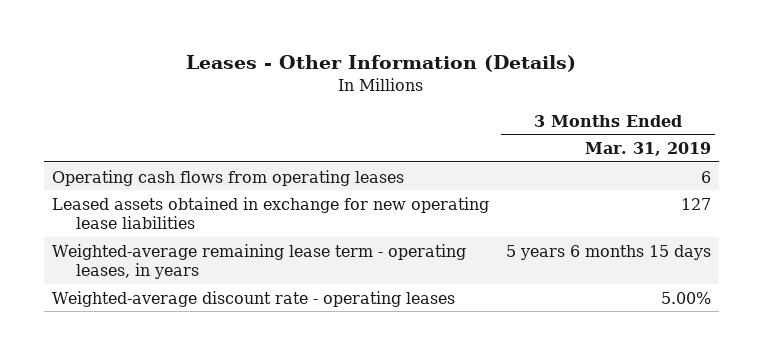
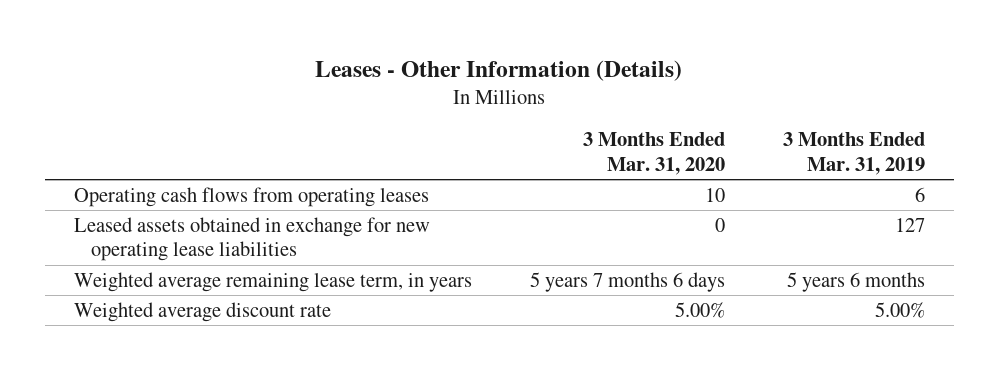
- | 3 Months Ended Mar. 31, 2019
+ | 3 Months Ended Mar. 31, 2020 | 3 Months Ended Mar. 31, 2019
- Weighted-average remaining lease term - operating leases, in years | 5 years 6 months 15 days
- Weighted-average discount rate - operating leases | 5.00%
+ Weighted average remaining lease term, in years | 5 years 7 months 6 days | 5 years 6 months
+ Weighted average discount rate | 5.00% | 5.00%

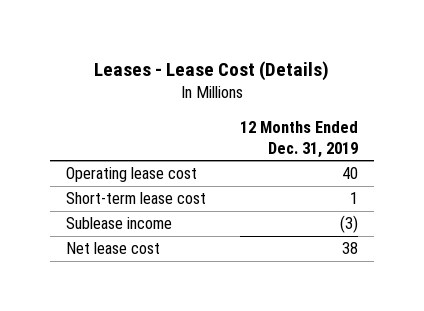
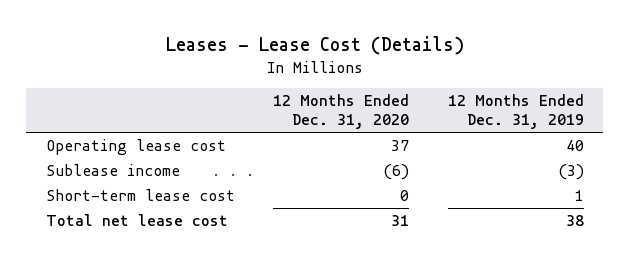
- | 12 Months Ended Dec. 31, 2019
+ | 12 Months Ended Dec. 31, 2020 | 12 Months Ended Dec. 31, 2019
- Net lease cost | 38
moved down: Short-term lease cost | 0 | 1
+ Total net lease cost | 31 | 38

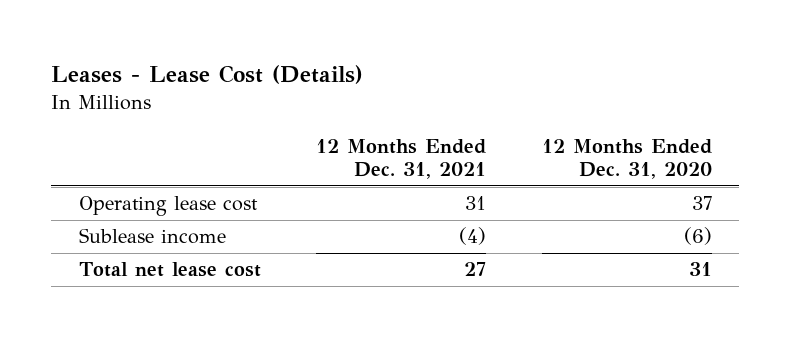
- | 12 Months Ended Dec. 31, 2020 | 12 Months Ended Dec. 31, 2019
+ | 12 Months Ended Dec. 31, 2021 | 12 Months Ended Dec. 31, 2020
- Short-term lease cost | 0 | 1

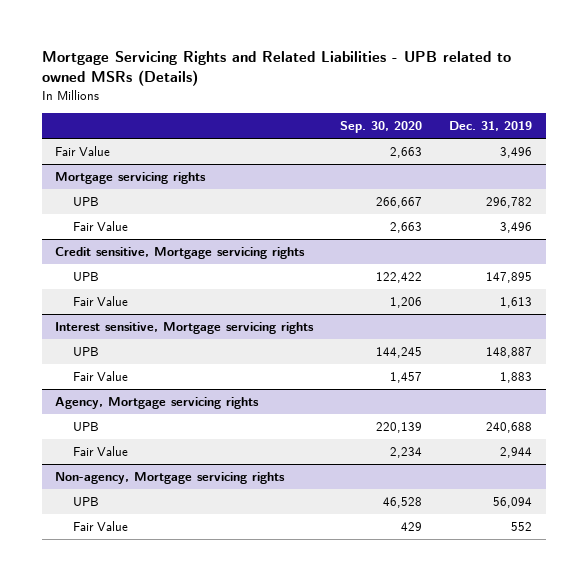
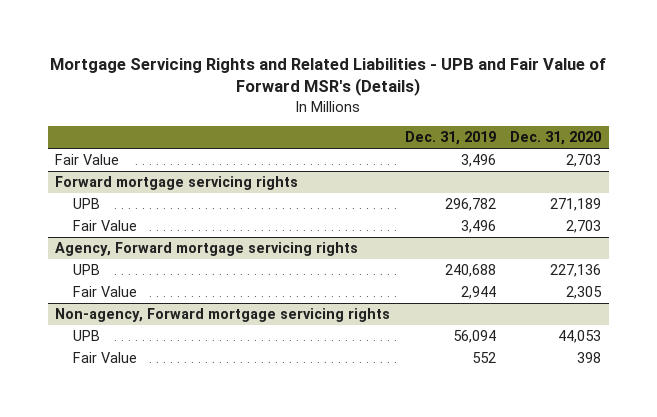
- Mortgage Servicing Rights and Related Liabilities - UPB related to owned MSRs (Details)
+ Mortgage Servicing Rights and Related Liabilities - UPB and Fair Value of Forward MSR's (Details)
- | Sep. 30, 2020 | Dec. 31, 2019
+ | Dec. 31, 2019 | Dec. 31, 2020
- Mortgage servicing rights
+ Forward mortgage servicing rights
- Credit sensitive, Mortgage servicing rights
- UPB | 122,422 | 147,895
- Fair Value | 1,206 | 1,613
- Interest sensitive, Mortgage servicing rights
- UPB | 144,245 | 148,887
- Fair Value | 1,457 | 1,883
- Agency, Mortgage servicing rights
+ Agency, Forward mortgage servicing rights
- Non-agency, Mortgage servicing rights
+ Non-agency, Forward mortgage servicing rights

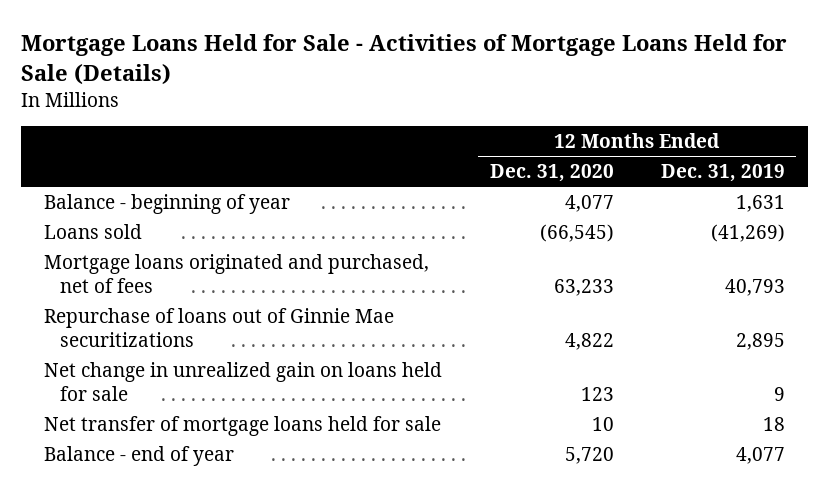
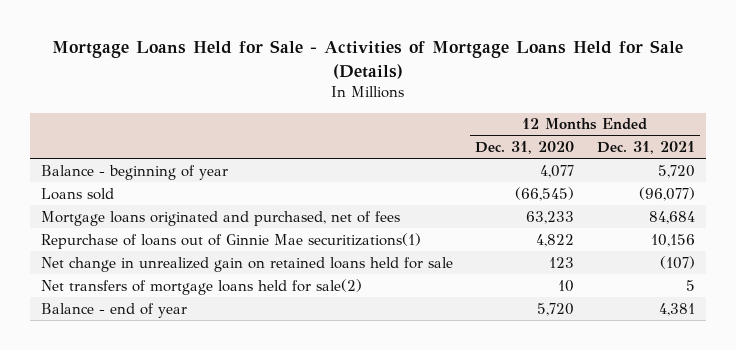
- | 12 Months Ended Dec. 31, 2020 | 12 Months Ended Dec. 31, 2019
+ | 12 Months Ended Dec. 31, 2020 | 12 Months Ended Dec. 31, 2021
- Repurchase of loans out of Ginnie Mae securitizations | 4,822 | 2,895
- Net change in unrealized gain on loans held for sale | 123 | 9
- Net transfer of mortgage loans held for sale | 10 | 18
+ Repurchase of loans out of Ginnie Mae securitizations(1) | 4,822 | 10,156
+ Net change in unrealized gain on retained loans held for sale | 123 | (107)
+ Net transfers of mortgage loans held for sale(2) | 10 | 5

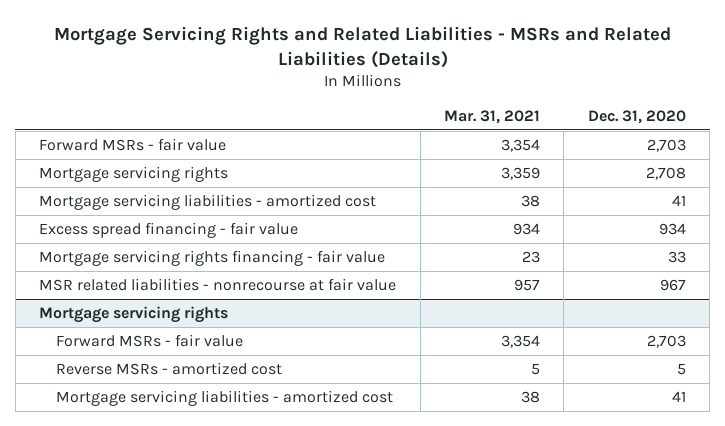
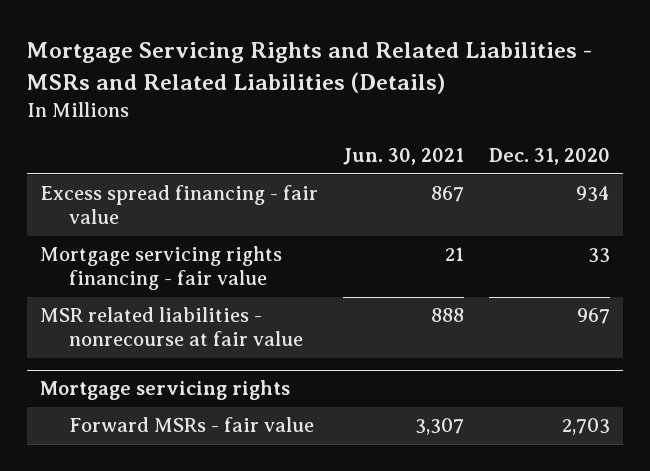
- | Mar. 31, 2021 | Dec. 31, 2020
+ | Jun. 30, 2021 | Dec. 31, 2020
- Forward MSRs - fair value | 3,354 | 2,703
- Mortgage servicing rights | 3,359 | 2,708
- Mortgage servicing liabilities - amortized cost | 38 | 41
@ Mortgage servicing rights
- Reverse MSRs - amortized cost | 5 | 5
- Mortgage servicing liabilities - amortized cost | 38 | 41

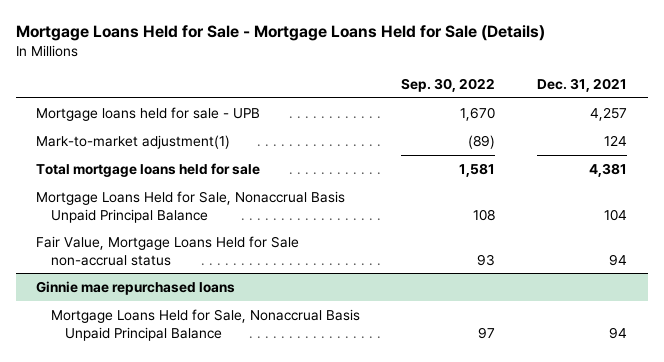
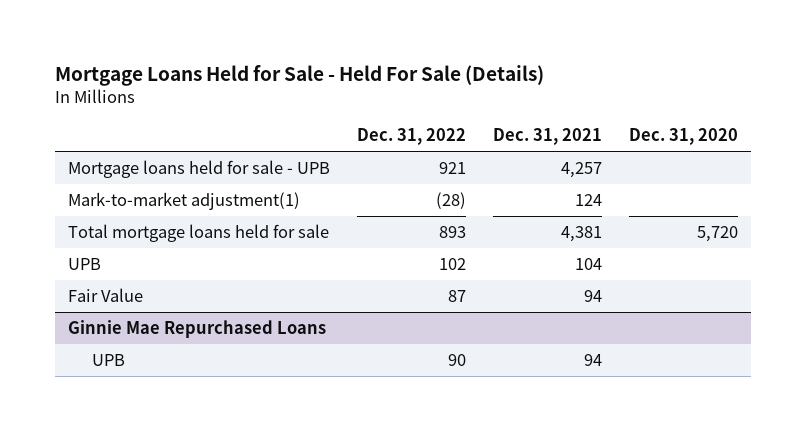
- Mortgage Loans Held for Sale - Mortgage Loans Held for Sale (Details)
+ Mortgage Loans Held for Sale - Held For Sale (Details)
- | Sep. 30, 2022 | Dec. 31, 2021
+ | Dec. 31, 2022 | Dec. 31, 2021 | Dec. 31, 2020
- Mortgage Loans Held for Sale, Nonaccrual Basis Unpaid Principal Balance | 108 | 104
- Fair Value, Mortgage Loans Held for Sale non-accrual status | 93 | 94
- Ginnie mae repurchased loans
- Mortgage Loans Held for Sale, Nonaccrual Basis Unpaid Principal Balance | 97 | 94
+ UPB | 102 | 104 |
+ Fair Value | 87 | 94 |
+ Ginnie Mae Repurchased Loans
+ UPB | 90 | 94 |

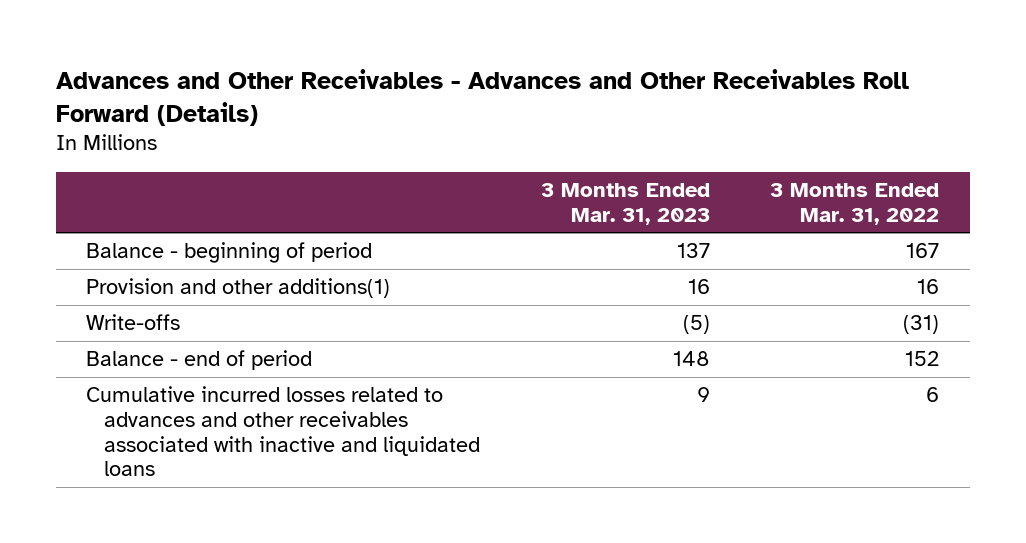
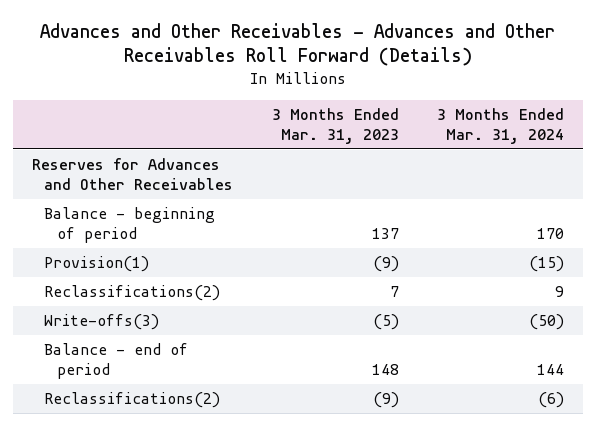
- | 3 Months Ended Mar. 31, 2023 | 3 Months Ended Mar. 31, 2022
+ | 3 Months Ended Mar. 31, 2023 | 3 Months Ended Mar. 31, 2024
+ Reserves for Advances and Other Receivables
- Provision and other additions(1) | 16 | 16
- Write-offs | (5) | (31)
+ Provision(1) | (9) | (15)
+ Reclassifications(2) | 7 | 9
+ Write-offs(3) | (5) | (50)
- Cumulative incurred losses related to advances and other receivables associated with inactive and liquidated loans | 9 | 6
+ Reclassifications(2) | (9) | (6)

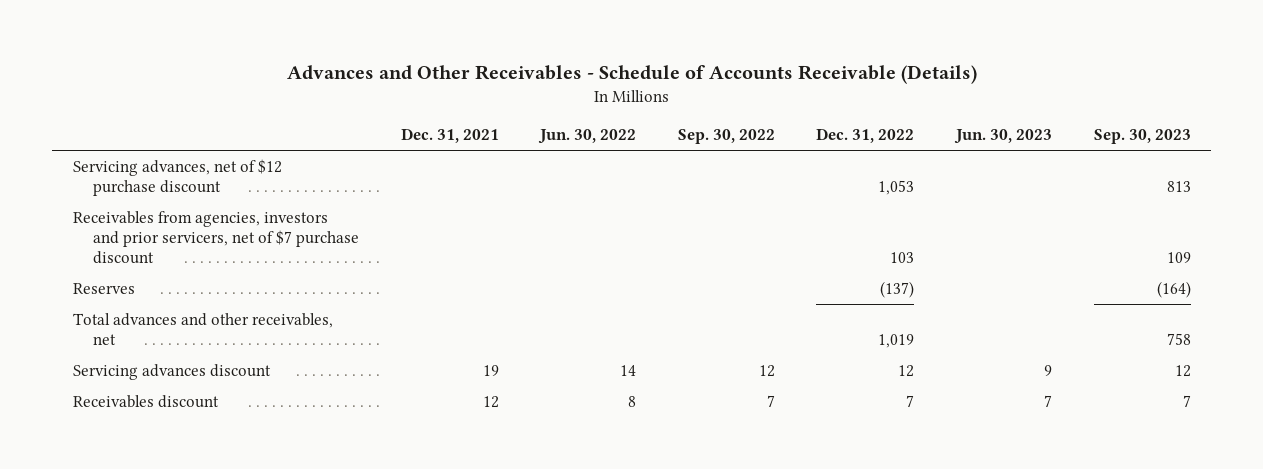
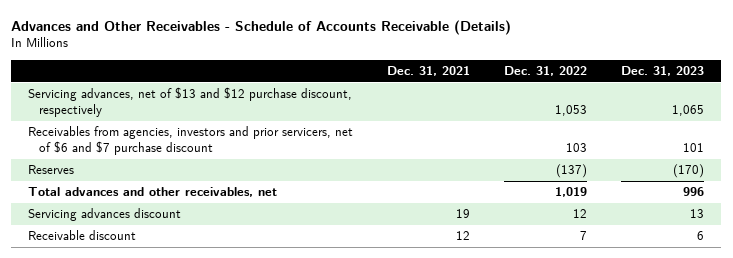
- | Dec. 31, 2021 | Jun. 30, 2022 | Sep. 30, 2022 | Dec. 31, 2022 | Jun. 30, 2023 | Sep. 30, 2023
+ | Dec. 31, 2021 | Dec. 31, 2022 | Dec. 31, 2023
- Servicing advances, net of $12 purchase discount | | | | 1,053 | | 813
- Receivables from agencies, investors and prior servicers, net of $7 purchase discount | | | | 103 | | 109
+ Servicing advances, net of $13 and $12 purchase discount, respectively | | 1,053 | 1,065
+ Receivables from agencies, investors and prior servicers, net of $6 and $7 purchase discount | | 103 | 101
- Receivables discount | 12 | 8 | 7 | 7 | 7 | 7
+ Receivable discount | 12 | 7 | 6

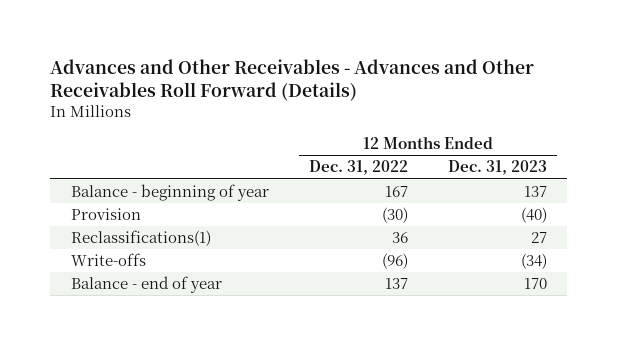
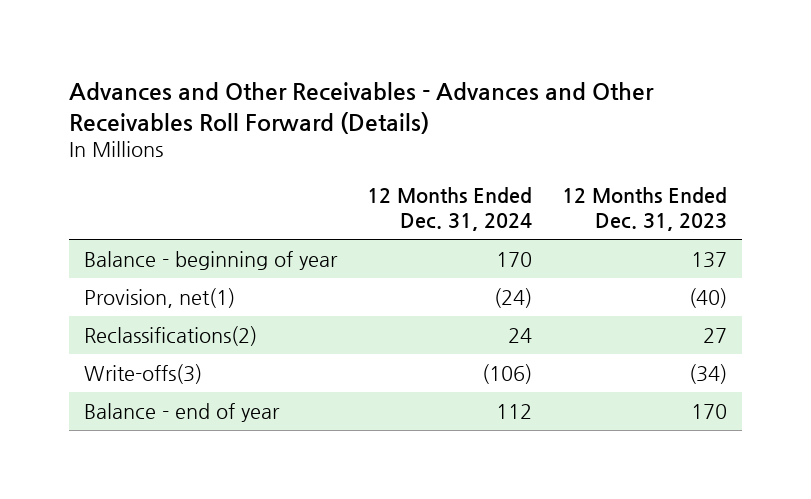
- | 12 Months Ended Dec. 31, 2022 | 12 Months Ended Dec. 31, 2023
+ | 12 Months Ended Dec. 31, 2024 | 12 Months Ended Dec. 31, 2023
- Provision | (30) | (40)
- Reclassifications(1) | 36 | 27
- Write-offs | (96) | (34)
+ Provision, net(1) | (24) | (40)
+ Reclassifications(2) | 24 | 27
+ Write-offs(3) | (106) | (34)

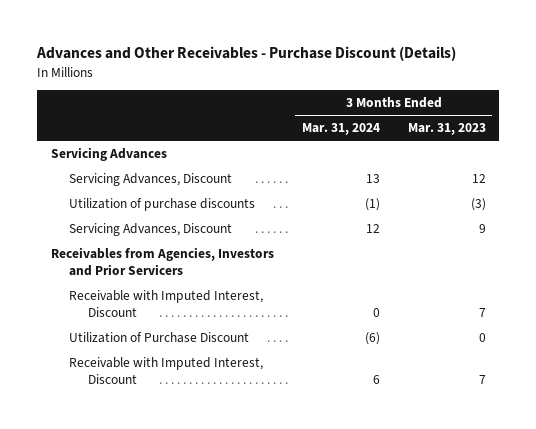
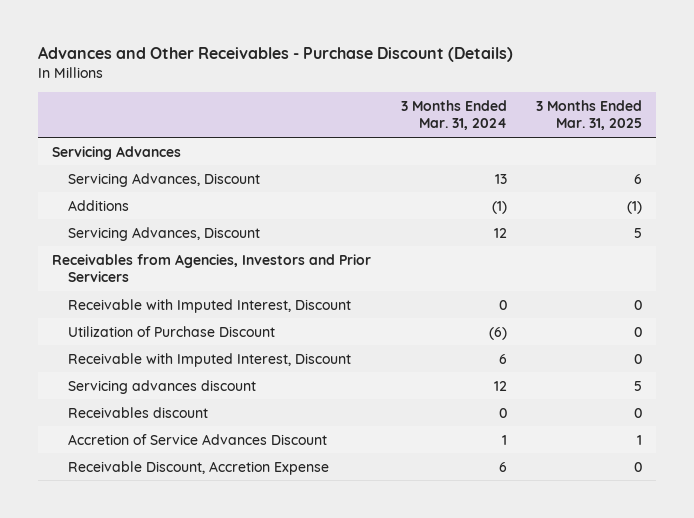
- | 3 Months Ended Mar. 31, 2024 | 3 Months Ended Mar. 31, 2023
+ | 3 Months Ended Mar. 31, 2024 | 3 Months Ended Mar. 31, 2025
- Utilization of purchase discounts | (1) | (3)
+ Additions | (1) | (1)
+ Servicing advances discount | 12 | 5
+ Receivables discount | 0 | 0
+ Accretion of Service Advances Discount | 1 | 1
+ Receivable Discount, Accretion Expense | 6 | 0

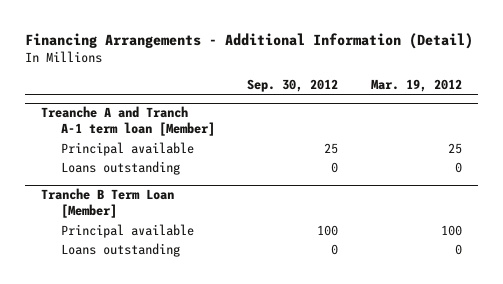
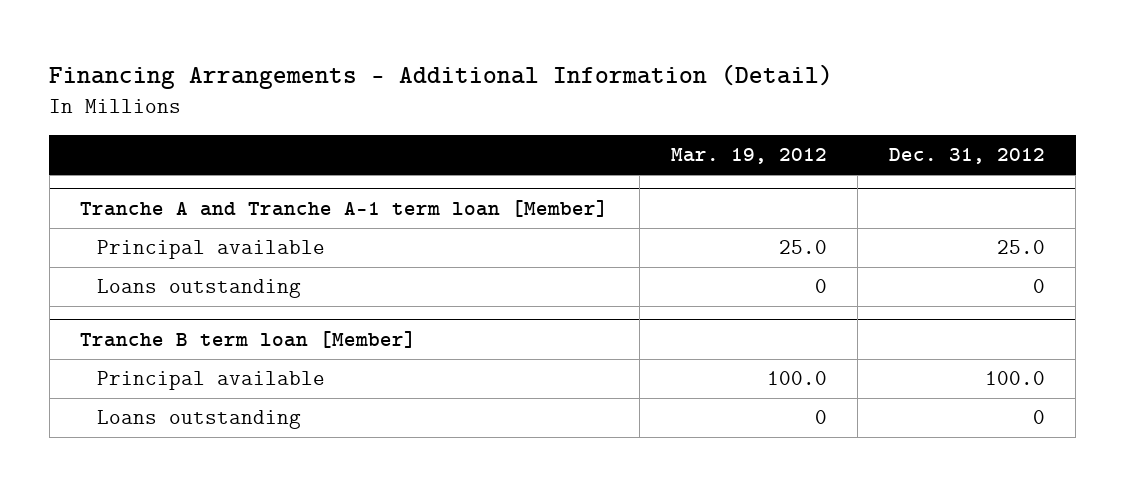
- | Sep. 30, 2012 | Mar. 19, 2012
+ | Mar. 19, 2012 | Dec. 31, 2012
- Treanche A and Tranch A-1 term loan [Member]
- Principal available | 25 | 25
+ Tranche A and Tranche A-1 term loan [Member]
+ Principal available | 25.0 | 25.0
- Tranche B Term Loan [Member]
- Principal available | 100 | 100
+ Tranche B term loan [Member]
+ Principal available | 100.0 | 100.0

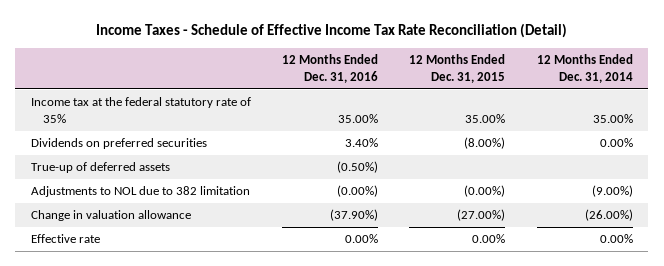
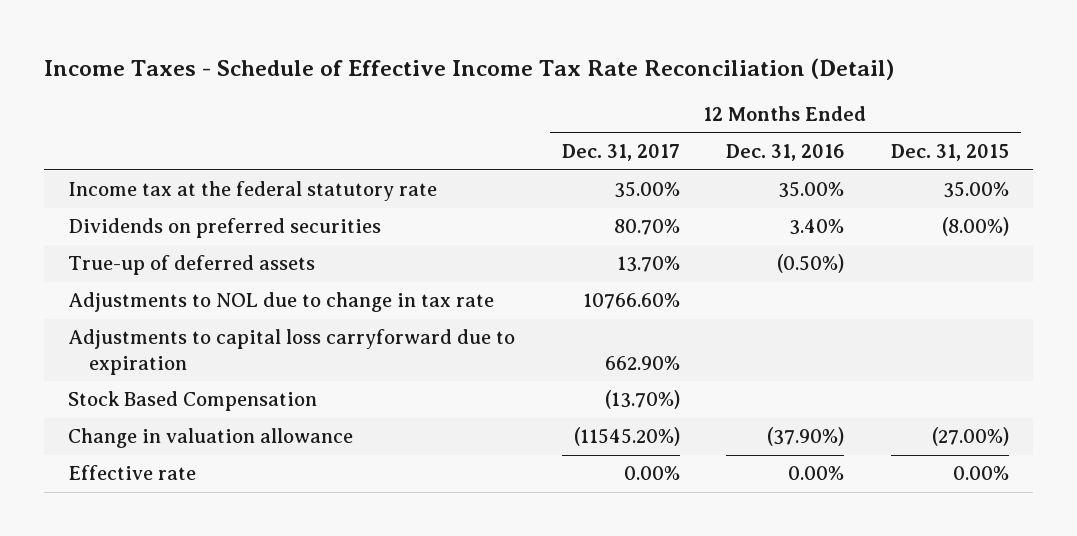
- | 12 Months Ended Dec. 31, 2016 | 12 Months Ended Dec. 31, 2015 | 12 Months Ended Dec. 31, 2014
+ | 12 Months Ended Dec. 31, 2017 | 12 Months Ended Dec. 31, 2016 | 12 Months Ended Dec. 31, 2015
- Income tax at the federal statutory rate of 35% | 35.00% | 35.00% | 35.00%
+ Income tax at the federal statutory rate | 35.00% | 35.00% | 35.00%
- Adjustments to NOL due to 382 limitation | (0.00%) | (0.00%) | (9.00%)
+ Adjustments to NOL due to change in tax rate | 10766.60% | |
+ Adjustments to capital loss carryforward due to expiration | 662.90% | |
+ Stock Based Compensation | (13.70%) | |

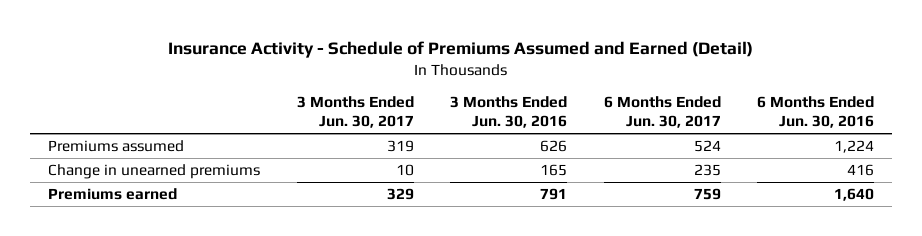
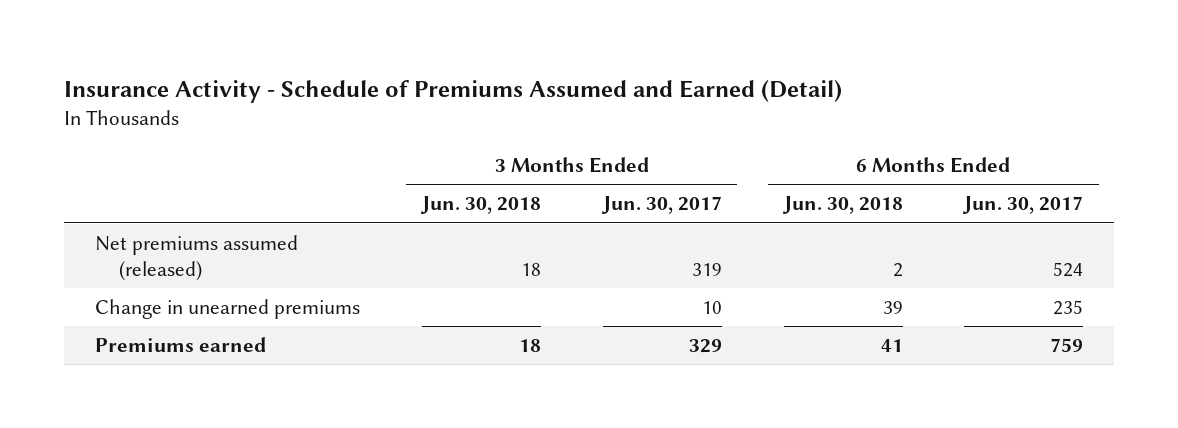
- | 3 Months Ended Jun. 30, 2017 | 3 Months Ended Jun. 30, 2016 | 6 Months Ended Jun. 30, 2017 | 6 Months Ended Jun. 30, 2016
+ | 3 Months Ended Jun. 30, 2018 | 3 Months Ended Jun. 30, 2017 | 6 Months Ended Jun. 30, 2018 | 6 Months Ended Jun. 30, 2017
- Premiums assumed | 319 | 626 | 524 | 1,224
+ Net premiums assumed (released) | 18 | 319 | 2 | 524

